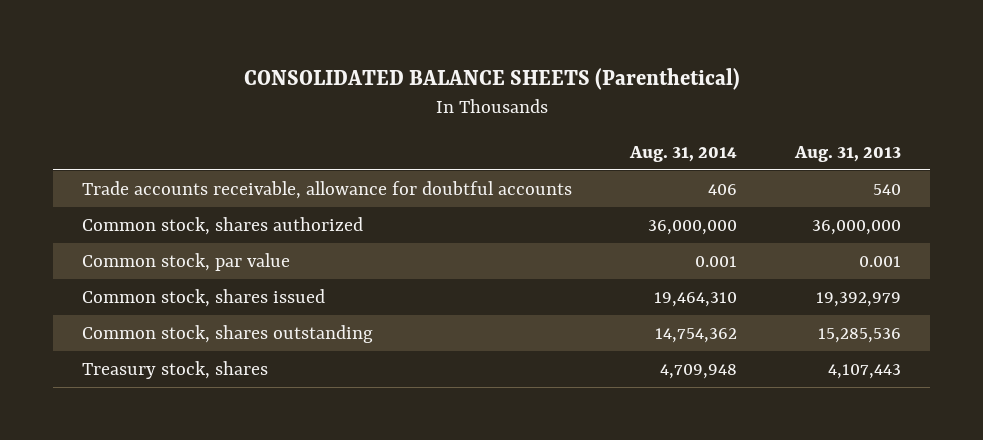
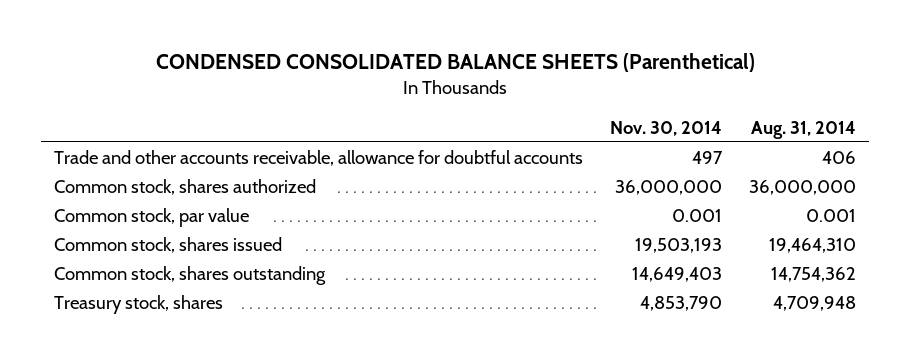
- CONSOLIDATED BALANCE SHEETS (Parenthetical)
+ CONDENSED CONSOLIDATED BALANCE SHEETS (Parenthetical)
- | Aug. 31, 2014 | Aug. 31, 2013
+ | Nov. 30, 2014 | Aug. 31, 2014
- Trade accounts receivable, allowance for doubtful accounts | 406 | 540
+ Trade and other accounts receivable, allowance for doubtful accounts | 497 | 406

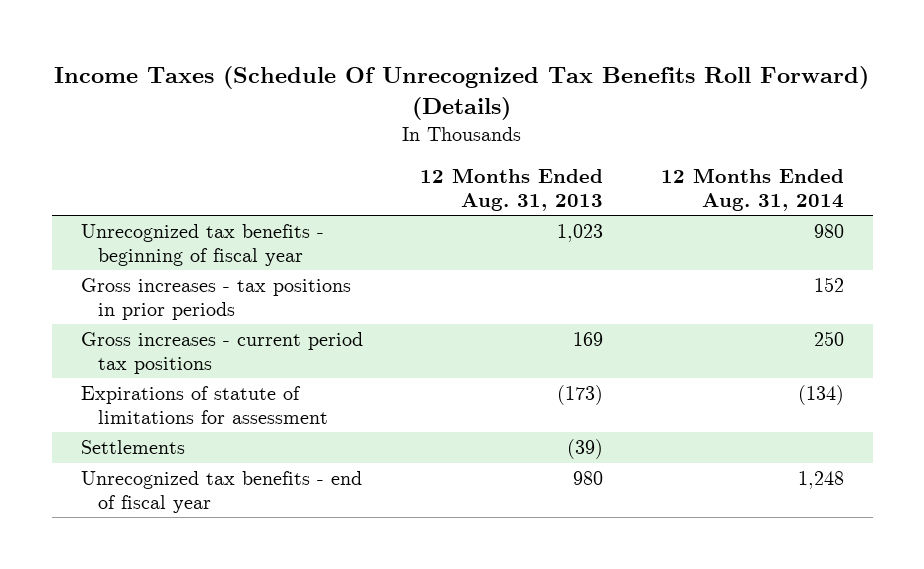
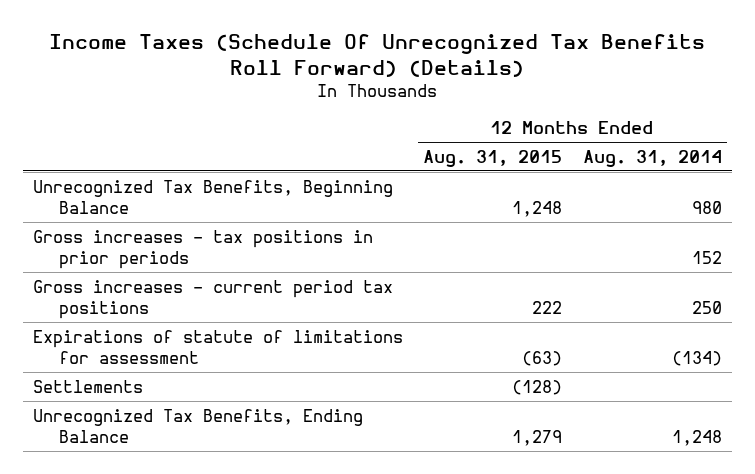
- | 12 Months Ended Aug. 31, 2013 | 12 Months Ended Aug. 31, 2014
+ | 12 Months Ended Aug. 31, 2015 | 12 Months Ended Aug. 31, 2014
- Unrecognized tax benefits - beginning of fiscal year | 1,023 | 980
+ Unrecognized Tax Benefits, Beginning Balance | 1,248 | 980
- Unrecognized tax benefits - end of fiscal year | 980 | 1,248
+ Unrecognized Tax Benefits, Ending Balance | 1,279 | 1,248

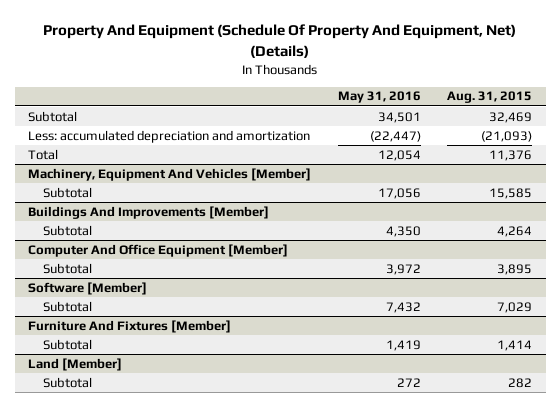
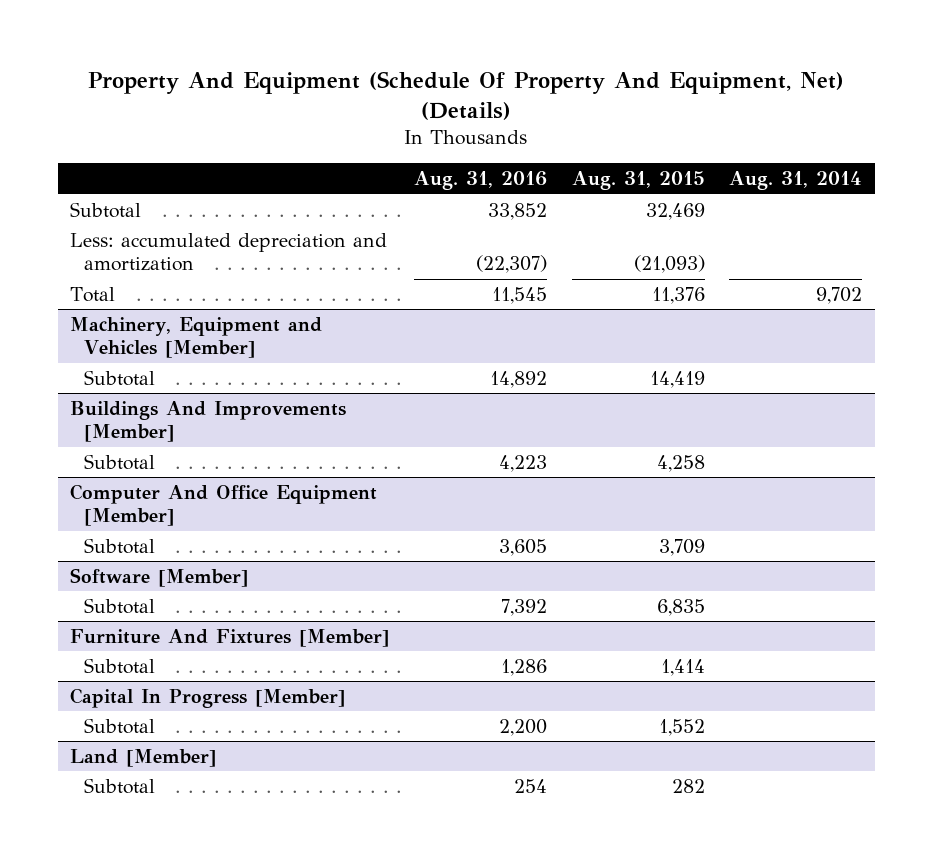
- | May 31, 2016 | Aug. 31, 2015
+ | Aug. 31, 2016 | Aug. 31, 2015 | Aug. 31, 2014
- Machinery, Equipment And Vehicles [Member]
- Subtotal | 17,056 | 15,585
+ Machinery, Equipment and Vehicles [Member]
+ Subtotal | 14,892 | 14,419 |
@ Buildings And Improvements [Member]
- Subtotal | 4,350 | 4,264
+ Subtotal | 4,223 | 4,258 |
@ Computer And Office Equipment [Member]
- Subtotal | 3,972 | 3,895
+ Subtotal | 3,605 | 3,709 |
@ Software [Member]
- Subtotal | 7,432 | 7,029
+ Subtotal | 7,392 | 6,835 |
+ Capital In Progress [Member]
+ Subtotal | 2,200 | 1,552 |

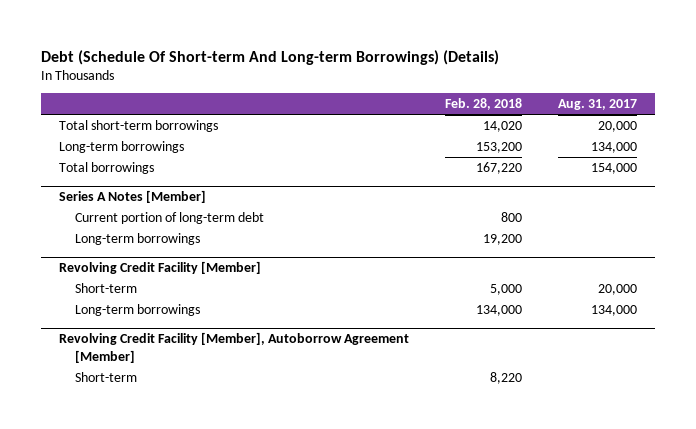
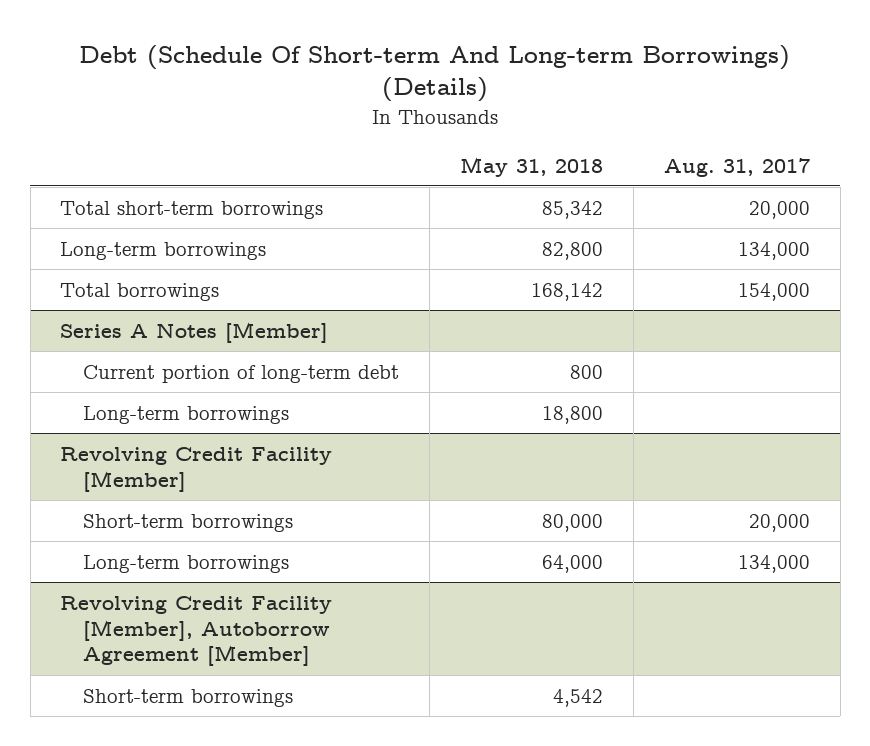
- | Feb. 28, 2018 | Aug. 31, 2017
+ | May 31, 2018 | Aug. 31, 2017
@ Revolving Credit Facility [Member]
- Short-term | 5,000 | 20,000
+ Short-term borrowings | 80,000 | 20,000
@ Revolving Credit Facility [Member], Autoborrow Agreement [Member]
- Short-term | 8,220 |
+ Short-term borrowings | 4,542 |

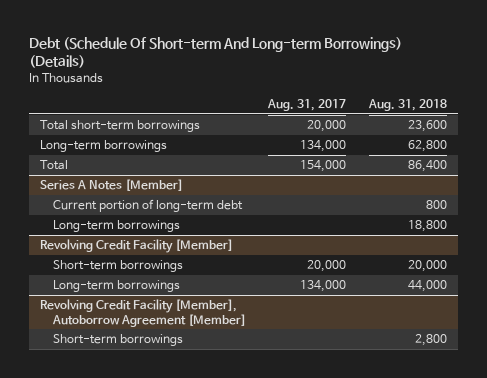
- | May 31, 2018 | Aug. 31, 2017
+ | Aug. 31, 2017 | Aug. 31, 2018
- Total borrowings | 168,142 | 154,000
+ Total | 154,000 | 86,400

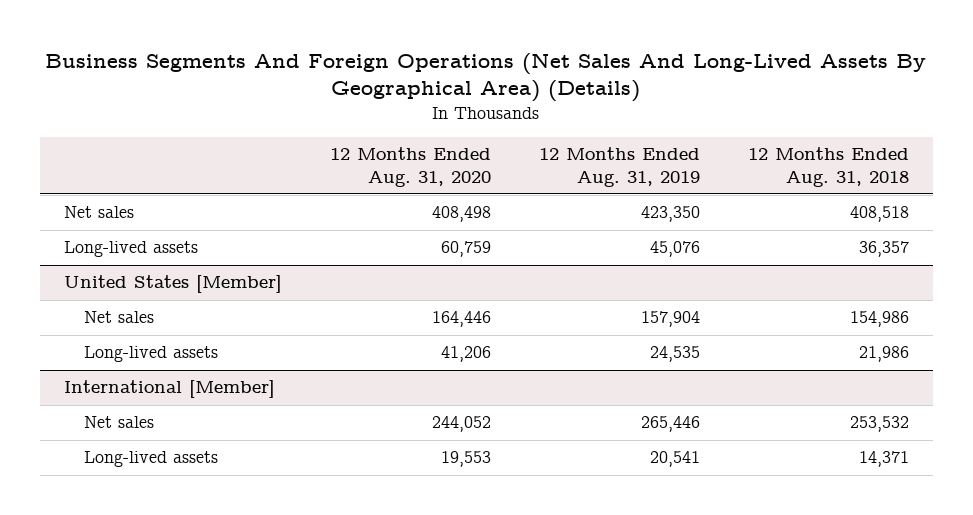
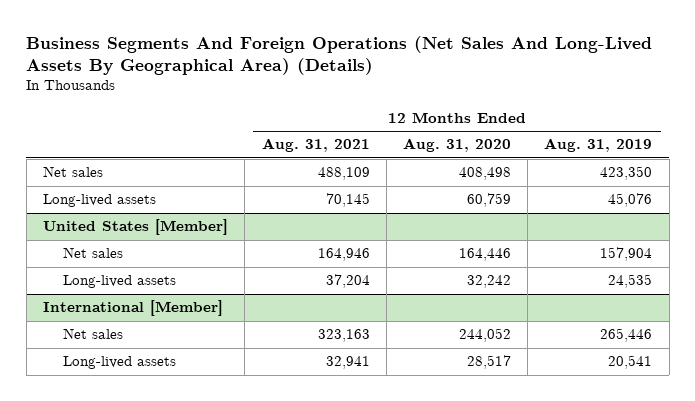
- | 12 Months Ended Aug. 31, 2020 | 12 Months Ended Aug. 31, 2019 | 12 Months Ended Aug. 31, 2018
+ | 12 Months Ended Aug. 31, 2021 | 12 Months Ended Aug. 31, 2020 | 12 Months Ended Aug. 31, 2019
@ United States [Member]
- Long-lived assets | 41,206 | 24,535 | 21,986
+ Long-lived assets | 37,204 | 32,242 | 24,535
@ International [Member]
- Long-lived assets | 19,553 | 20,541 | 14,371
+ Long-lived assets | 32,941 | 28,517 | 20,541

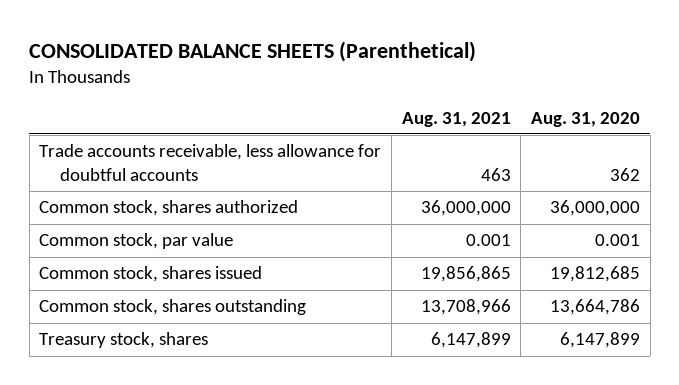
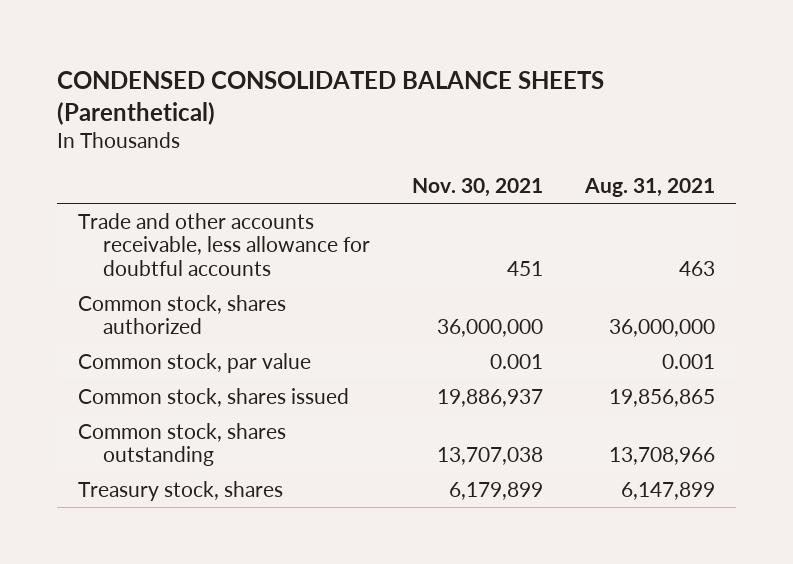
- CONSOLIDATED BALANCE SHEETS (Parenthetical)
+ CONDENSED CONSOLIDATED BALANCE SHEETS (Parenthetical)
- | Aug. 31, 2021 | Aug. 31, 2020
+ | Nov. 30, 2021 | Aug. 31, 2021
- Trade accounts receivable, less allowance for doubtful accounts | 463 | 362
+ Trade and other accounts receivable, less allowance for doubtful accounts | 451 | 463

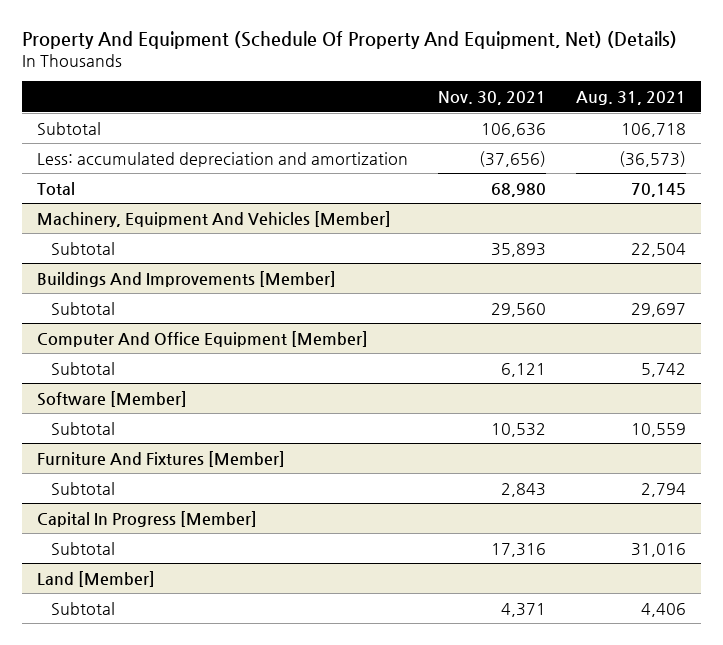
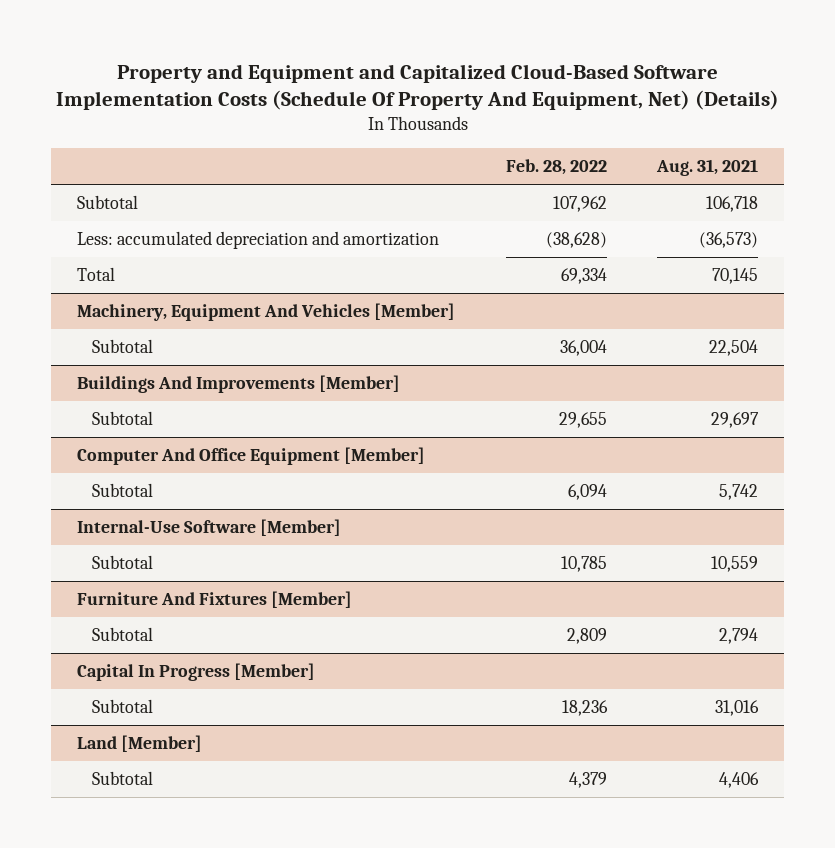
- Property And Equipment (Schedule Of Property And Equipment, Net) (Details)
+ Property and Equipment and Capitalized Cloud-Based Software Implementation Costs (Schedule Of Property And Equipment, Net) (Details)
- | Nov. 30, 2021 | Aug. 31, 2021
+ | Feb. 28, 2022 | Aug. 31, 2021
- Software [Member]
+ Internal-Use Software [Member]

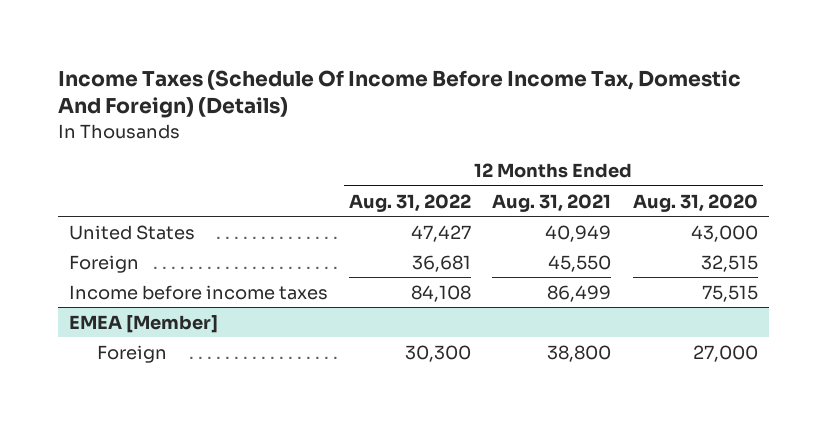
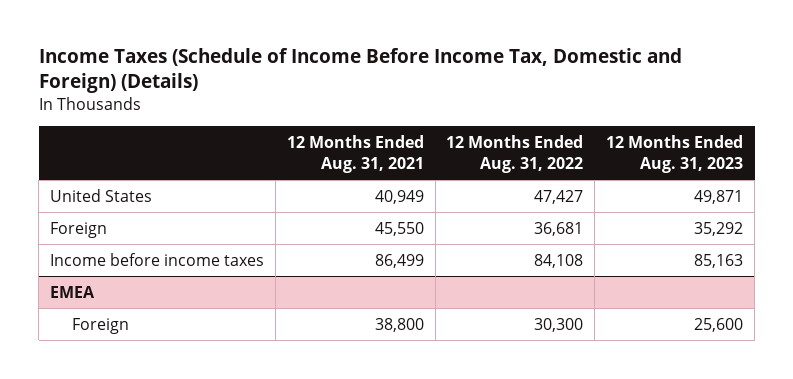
- Income Taxes (Schedule Of Income Before Income Tax, Domestic And Foreign) (Details)
+ Income Taxes (Schedule of Income Before Income Tax, Domestic and Foreign) (Details)
- | 12 Months Ended Aug. 31, 2022 | 12 Months Ended Aug. 31, 2021 | 12 Months Ended Aug. 31, 2020
+ | 12 Months Ended Aug. 31, 2021 | 12 Months Ended Aug. 31, 2022 | 12 Months Ended Aug. 31, 2023
- EMEA [Member]
+ EMEA

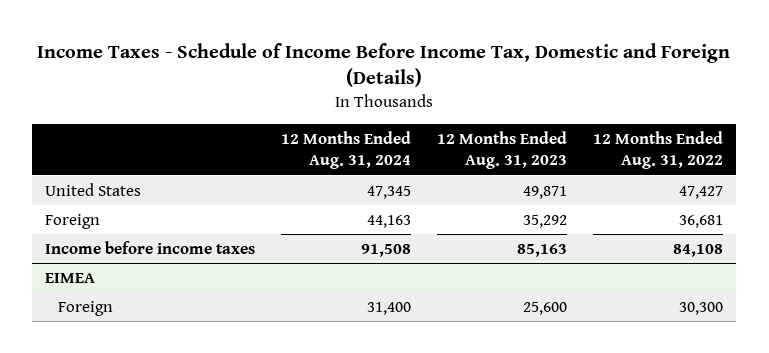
- Income Taxes (Schedule of Income Before Income Tax, Domestic and Foreign) (Details)
+ Income Taxes - Schedule of Income Before Income Tax, Domestic and Foreign (Details)
- | 12 Months Ended Aug. 31, 2021 | 12 Months Ended Aug. 31, 2022 | 12 Months Ended Aug. 31, 2023
+ | 12 Months Ended Aug. 31, 2024 | 12 Months Ended Aug. 31, 2023 | 12 Months Ended Aug. 31, 2022
- EMEA
+ EIMEA

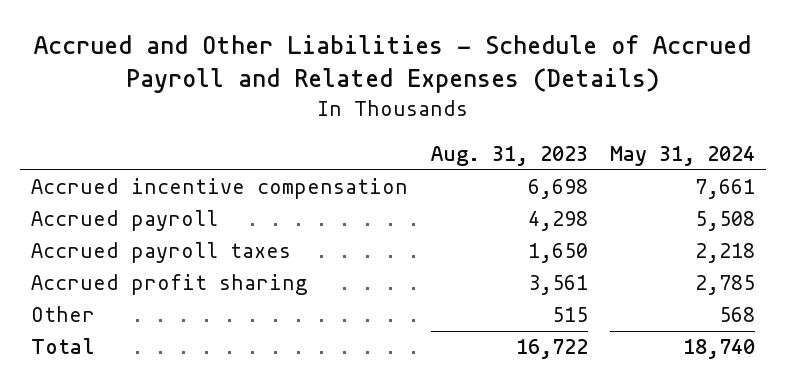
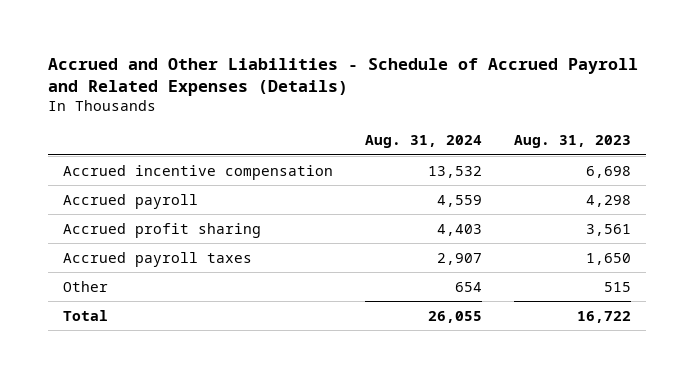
- | Aug. 31, 2023 | May 31, 2024
+ | Aug. 31, 2024 | Aug. 31, 2023
moved down: Accrued payroll taxes | 2,907 | 1,650

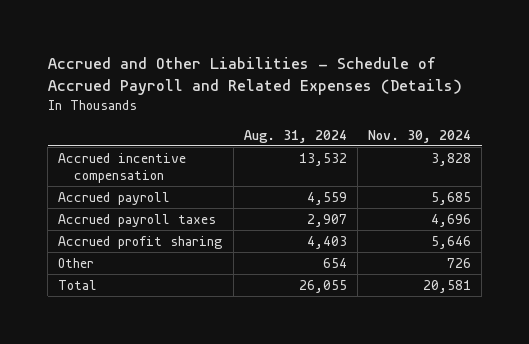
- | Aug. 31, 2024 | Aug. 31, 2023
+ | Aug. 31, 2024 | Nov. 30, 2024
moved down: Accrued profit sharing | 4,403 | 5,646

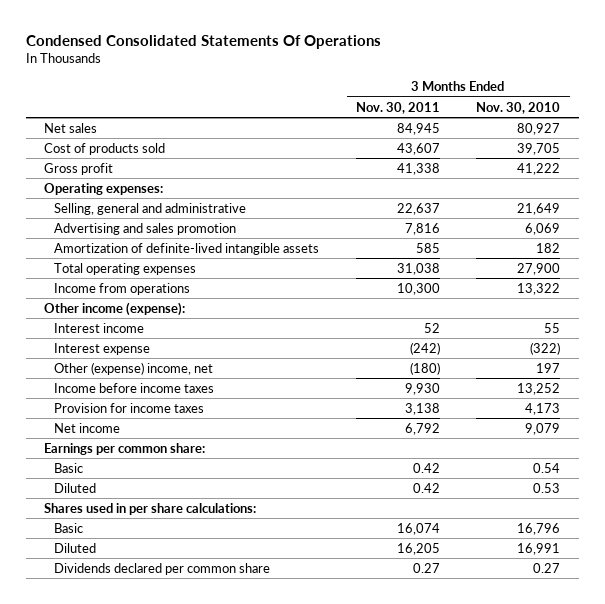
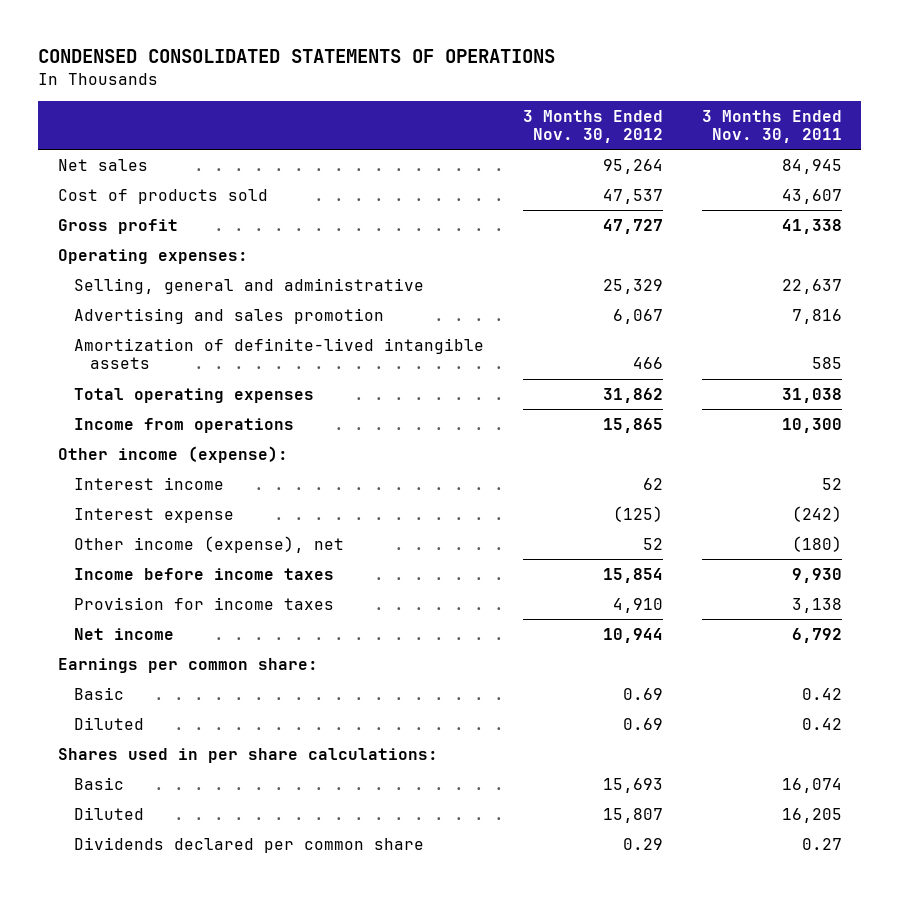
- Condensed Consolidated Statements Of Operations
+ CONDENSED CONSOLIDATED STATEMENTS OF OPERATIONS
- | 3 Months Ended Nov. 30, 2011 | 3 Months Ended Nov. 30, 2010
+ | 3 Months Ended Nov. 30, 2012 | 3 Months Ended Nov. 30, 2011
- Other (expense) income, net | (180) | 197
+ Other income (expense), net | 52 | (180)

